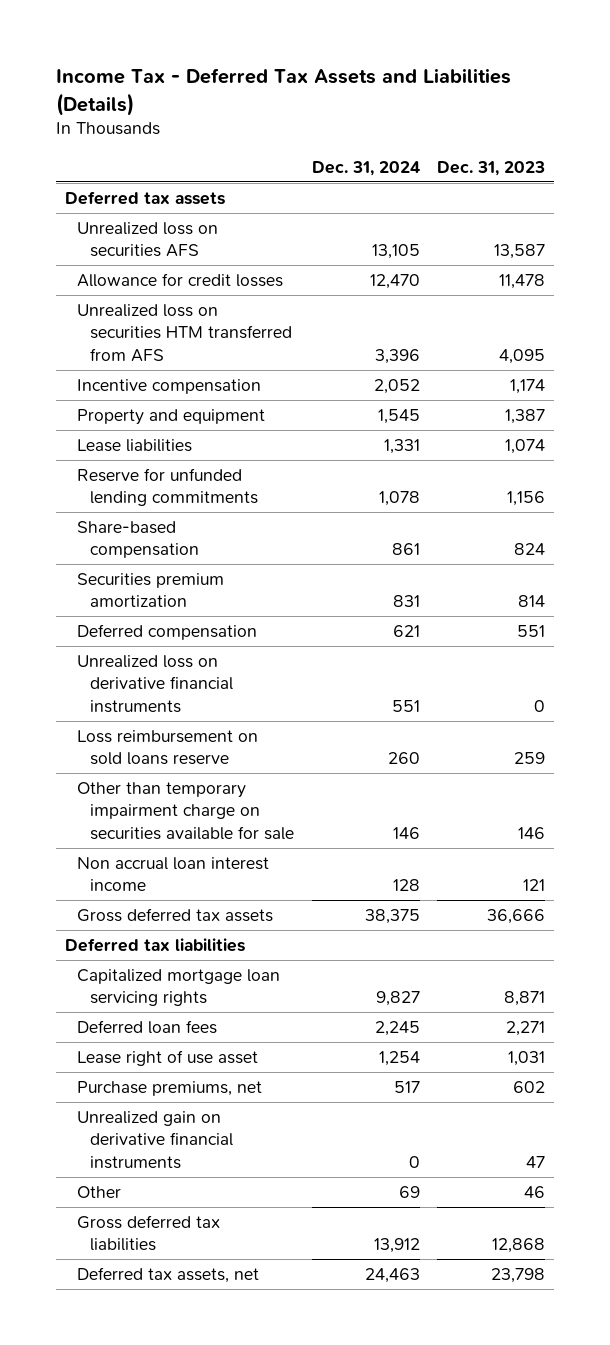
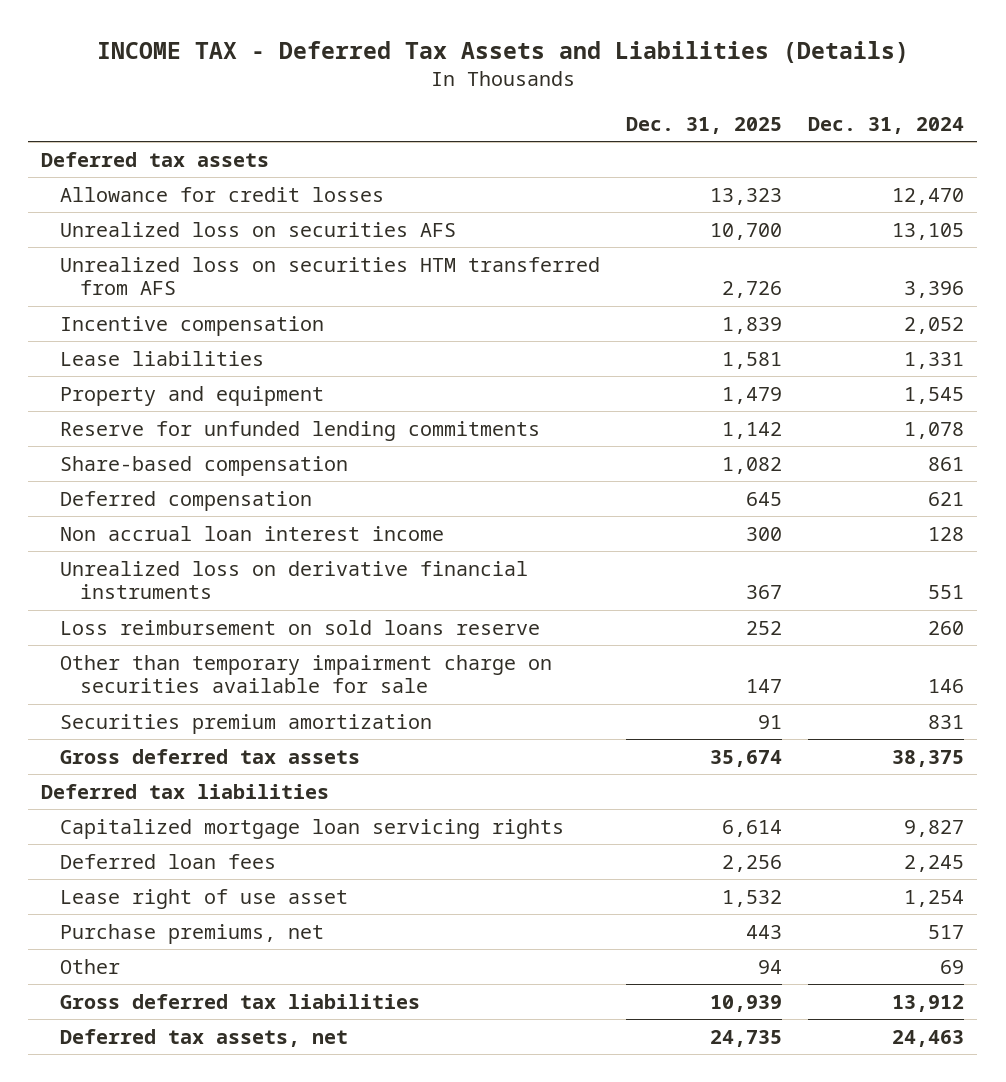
- Income Tax - Deferred Tax Assets and Liabilities (Details)
+ INCOME TAX - Deferred Tax Assets and Liabilities (Details)
- | Dec. 31, 2024 | Dec. 31, 2023
+ | Dec. 31, 2025 | Dec. 31, 2024
moved down: Unrealized loss on securities AFS | 10,700 | 13,105
moved down: Property and equipment | 1,479 | 1,545
moved up: Non accrual loan interest income | 300 | 128
moved down: Securities premium amortization | 91 | 831
- Unrealized gain on derivative financial instruments | 0 | 47

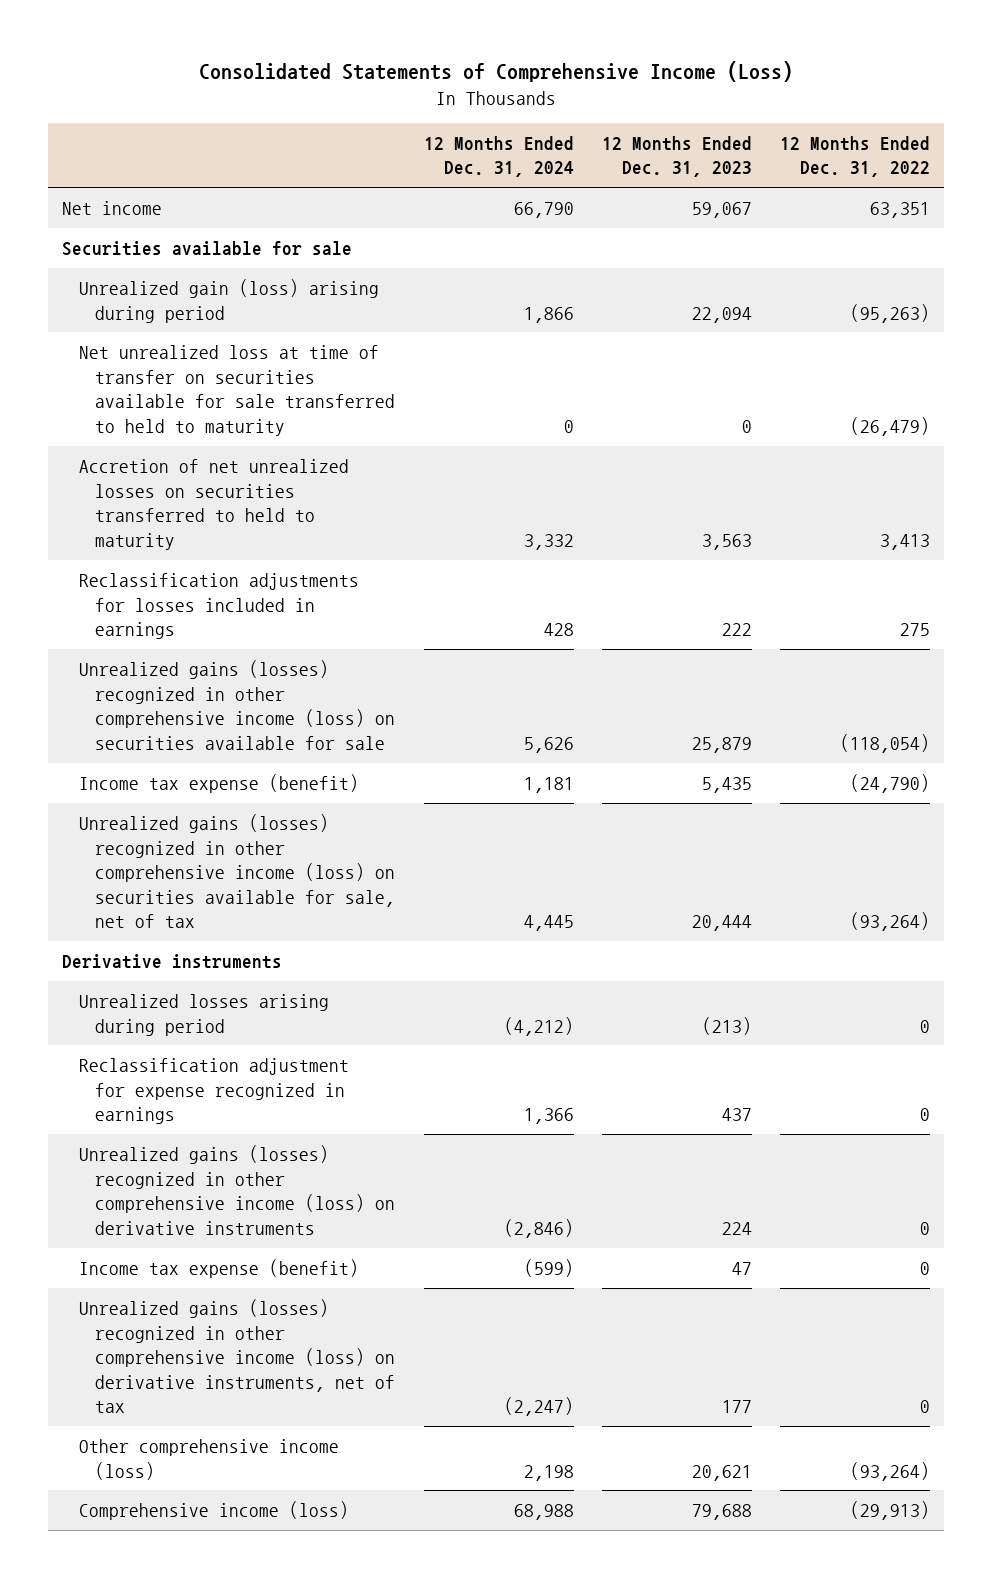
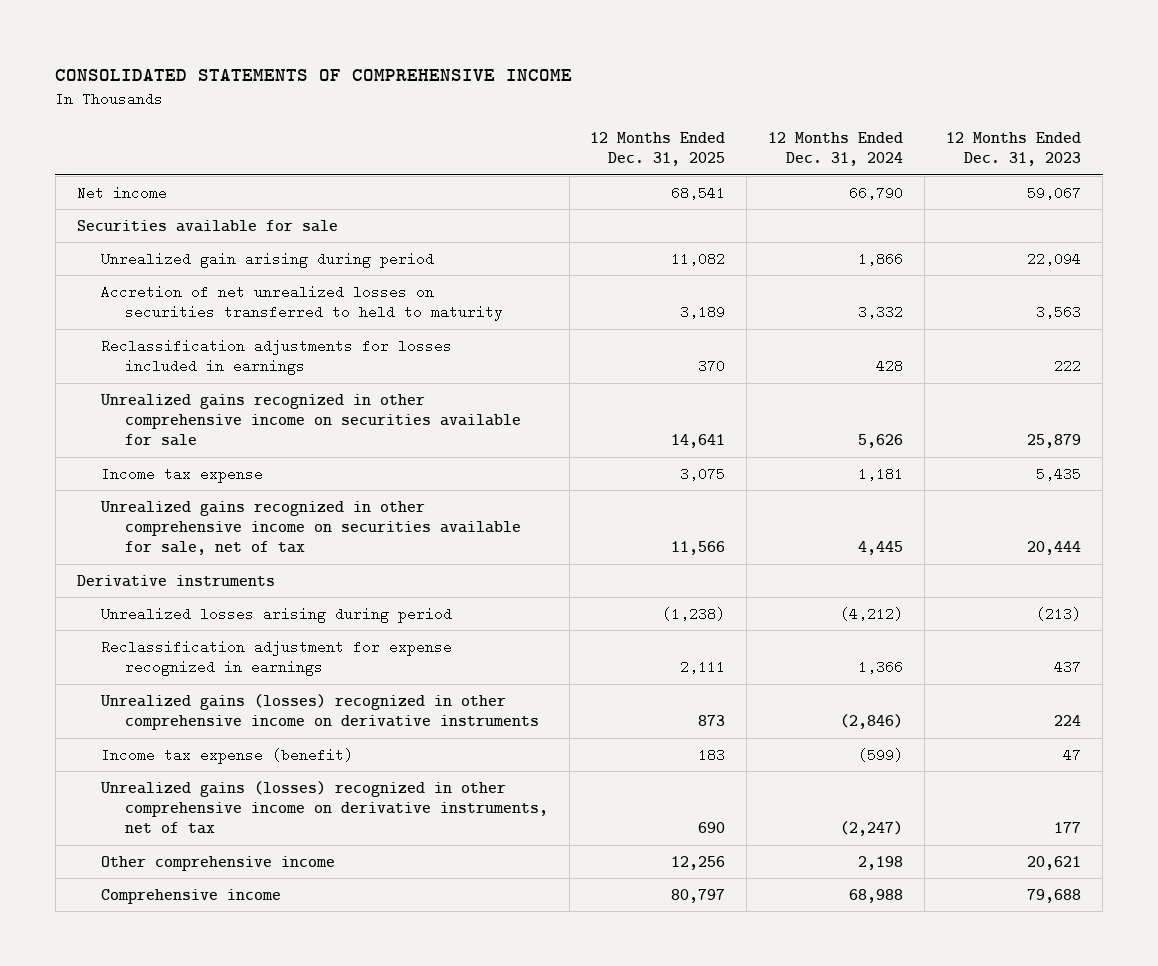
- Consolidated Statements of Comprehensive Income (Loss)
+ CONSOLIDATED STATEMENTS OF COMPREHENSIVE INCOME
- | 12 Months Ended Dec. 31, 2024 | 12 Months Ended Dec. 31, 2023 | 12 Months Ended Dec. 31, 2022
+ | 12 Months Ended Dec. 31, 2025 | 12 Months Ended Dec. 31, 2024 | 12 Months Ended Dec. 31, 2023
- Unrealized gain (loss) arising during period | 1,866 | 22,094 | (95,263)
- Net unrealized loss at time of transfer on securities available for sale transferred to held to maturity | 0 | 0 | (26,479)
+ Unrealized gain arising during period | 11,082 | 1,866 | 22,094
- Unrealized gains (losses) recognized in other comprehensive income (loss) on securities available for sale | 5,626 | 25,879 | (118,054)
- Income tax expense (benefit) | 1,181 | 5,435 | (24,790)
- Unrealized gains (losses) recognized in other comprehensive income (loss) on securities available for sale, net of tax | 4,445 | 20,444 | (93,264)
+ Unrealized gains recognized in other comprehensive income on securities available for sale | 14,641 | 5,626 | 25,879
+ Income tax expense | 3,075 | 1,181 | 5,435
+ Unrealized gains recognized in other comprehensive income on securities available for sale, net of tax | 11,566 | 4,445 | 20,444
- Unrealized gains (losses) recognized in other comprehensive income (loss) on derivative instruments | (2,846) | 224 | 0
+ Unrealized gains (losses) recognized in other comprehensive income on derivative instruments | 873 | (2,846) | 224
- Unrealized gains (losses) recognized in other comprehensive income (loss) on derivative instruments, net of tax | (2,247) | 177 | 0
- Other comprehensive income (loss) | 2,198 | 20,621 | (93,264)
- Comprehensive income (loss) | 68,988 | 79,688 | (29,913)
+ Unrealized gains (losses) recognized in other comprehensive income on derivative instruments, net of tax | 690 | (2,247) | 177
+ Other comprehensive income | 12,256 | 2,198 | 20,621
+ Comprehensive income | 80,797 | 68,988 | 79,688

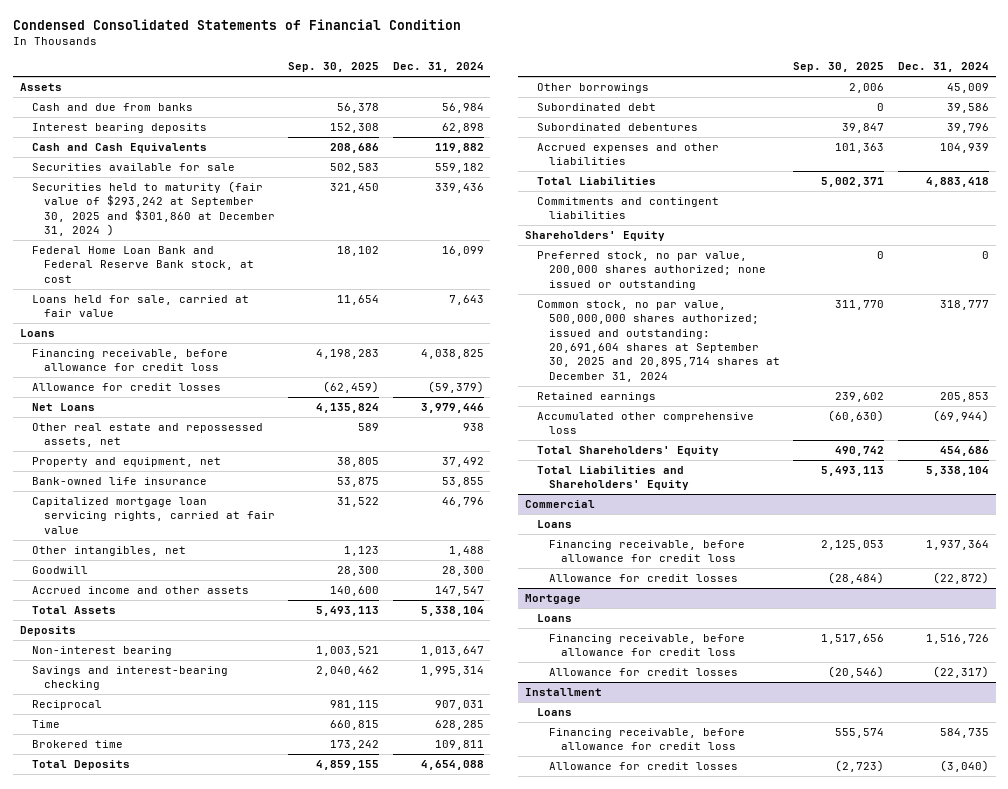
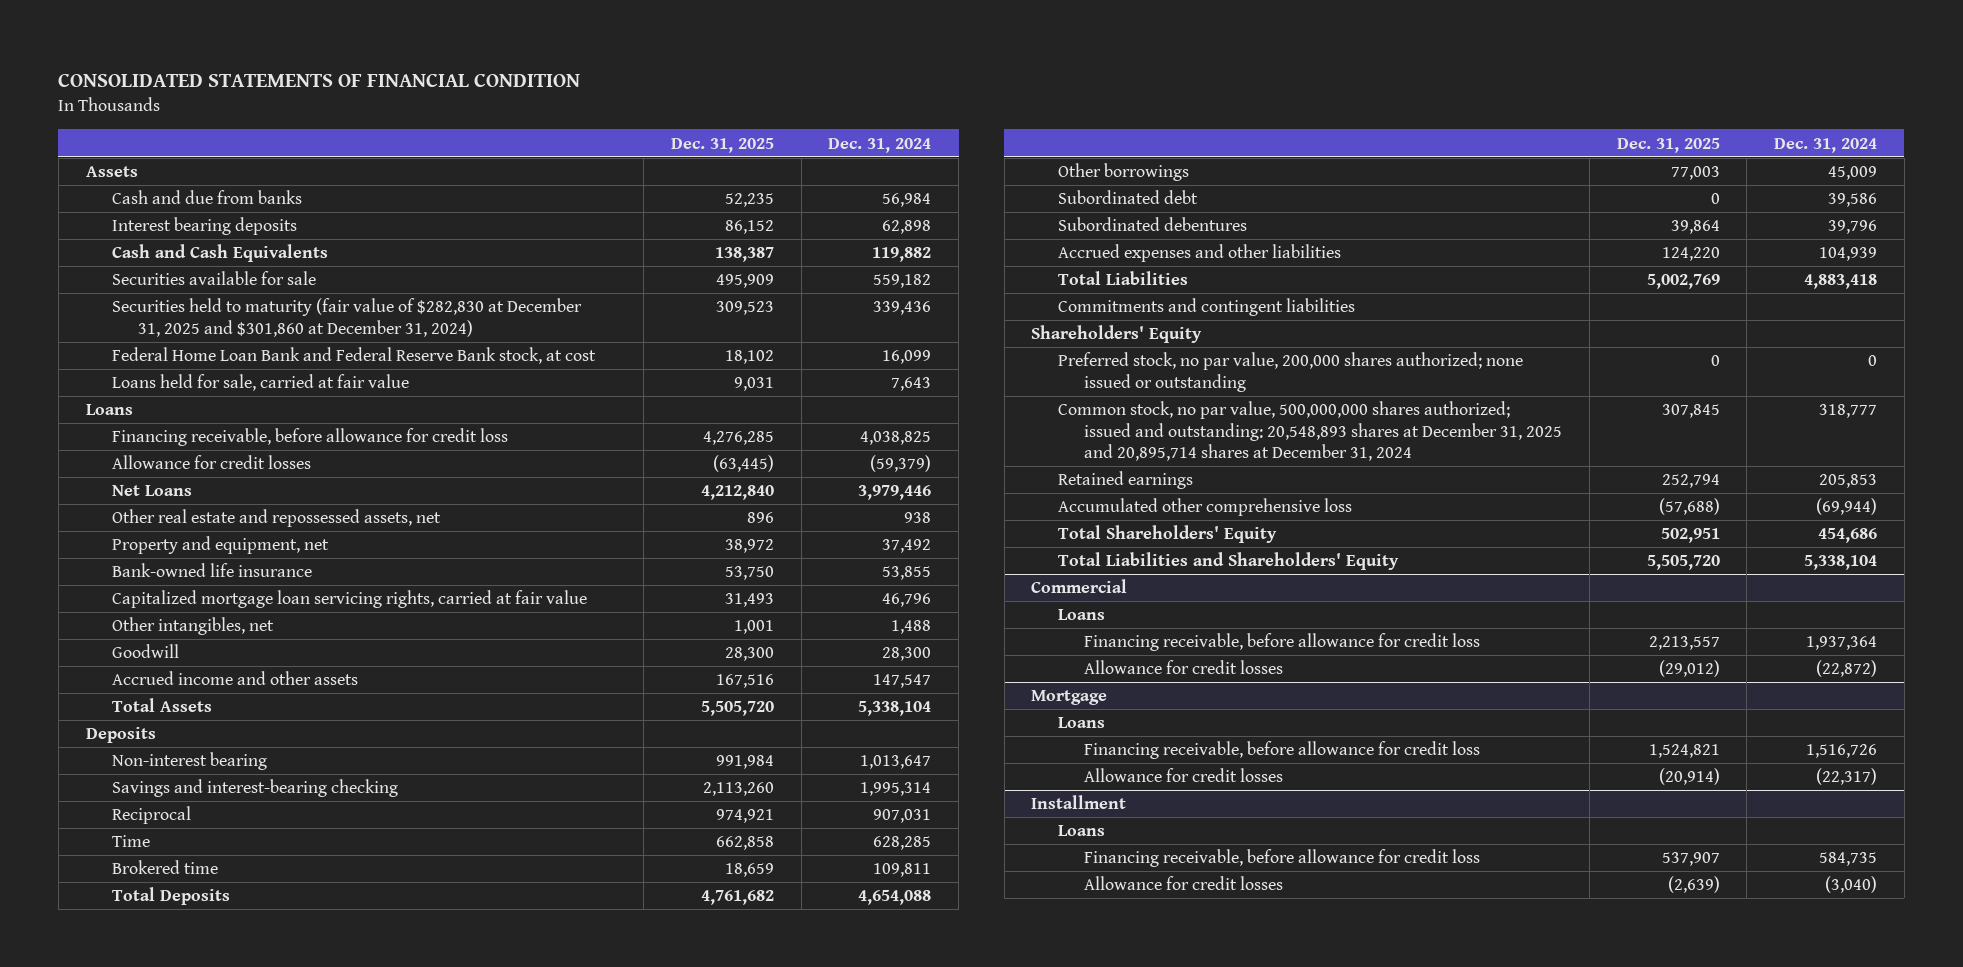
- Condensed Consolidated Statements of Financial Condition
+ CONSOLIDATED STATEMENTS OF FINANCIAL CONDITION
- | Sep. 30, 2025 | Dec. 31, 2024
+ | Dec. 31, 2025 | Dec. 31, 2024
- Securities held to maturity (fair value of $293,242 at September 30, 2025 and $301,860 at December 31, 2024 ) | 321,450 | 339,436
+ Securities held to maturity (fair value of $282,830 at December 31, 2025 and $301,860 at December 31, 2024) | 309,523 | 339,436
- Common stock, no par value, 500,000,000 shares authorized; issued and outstanding: 20,691,604 shares at September 30, 2025 and 20,895,714 shares at December 31, 2024 | 311,770 | 318,777
+ Common stock, no par value, 500,000,000 shares authorized; issued and outstanding: 20,548,893 shares at December 31, 2025 and 20,895,714 shares at December 31, 2024 | 307,845 | 318,777

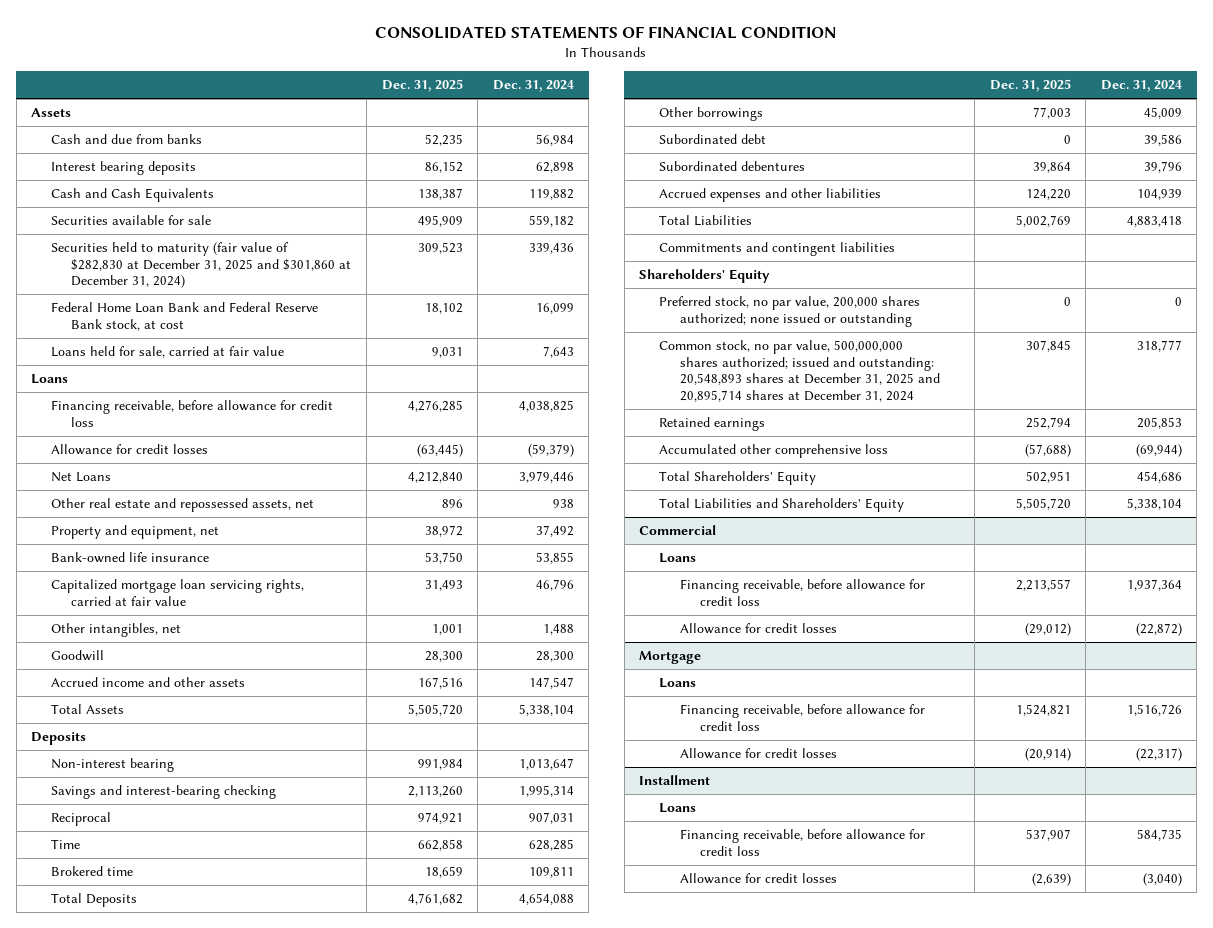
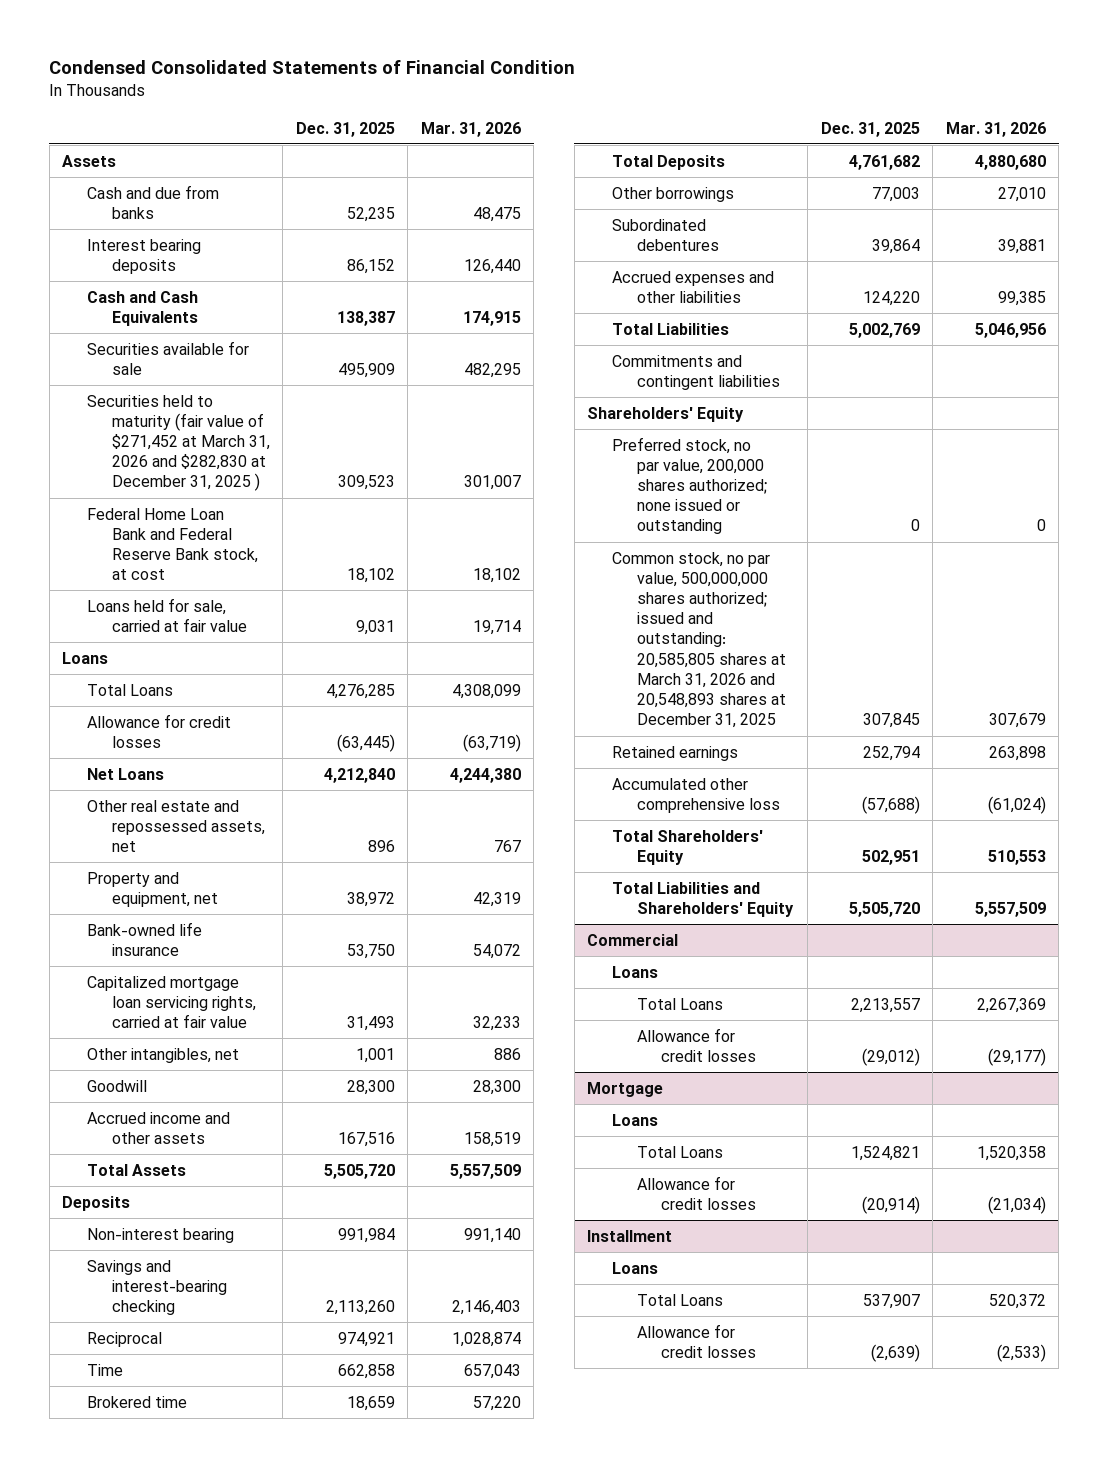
- CONSOLIDATED STATEMENTS OF FINANCIAL CONDITION
+ Condensed Consolidated Statements of Financial Condition
- | Dec. 31, 2025 | Dec. 31, 2024
+ | Dec. 31, 2025 | Mar. 31, 2026
- Securities held to maturity (fair value of $282,830 at December 31, 2025 and $301,860 at December 31, 2024) | 309,523 | 339,436
+ Securities held to maturity (fair value of $271,452 at March 31, 2026 and $282,830 at December 31, 2025 ) | 309,523 | 301,007
- Financing receivable, before allowance for credit loss | 4,276,285 | 4,038,825
+ Total Loans | 4,276,285 | 4,308,099
- Subordinated debt | 0 | 39,586
- Common stock, no par value, 500,000,000 shares authorized; issued and outstanding: 20,548,893 shares at December 31, 2025 and 20,895,714 shares at December 31, 2024 | 307,845 | 318,777
+ Common stock, no par value, 500,000,000 shares authorized; issued and outstanding: 20,585,805 shares at March 31, 2026 and 20,548,893 shares at December 31, 2025 | 307,845 | 307,679
@ Commercial
- Financing receivable, before allowance for credit loss | 2,213,557 | 1,937,364
+ Total Loans | 2,213,557 | 2,267,369
@ Mortgage
- Financing receivable, before allowance for credit loss | 1,524,821 | 1,516,726
+ Total Loans | 1,524,821 | 1,520,358
@ Installment
- Financing receivable, before allowance for credit loss | 537,907 | 584,735
+ Total Loans | 537,907 | 520,372

